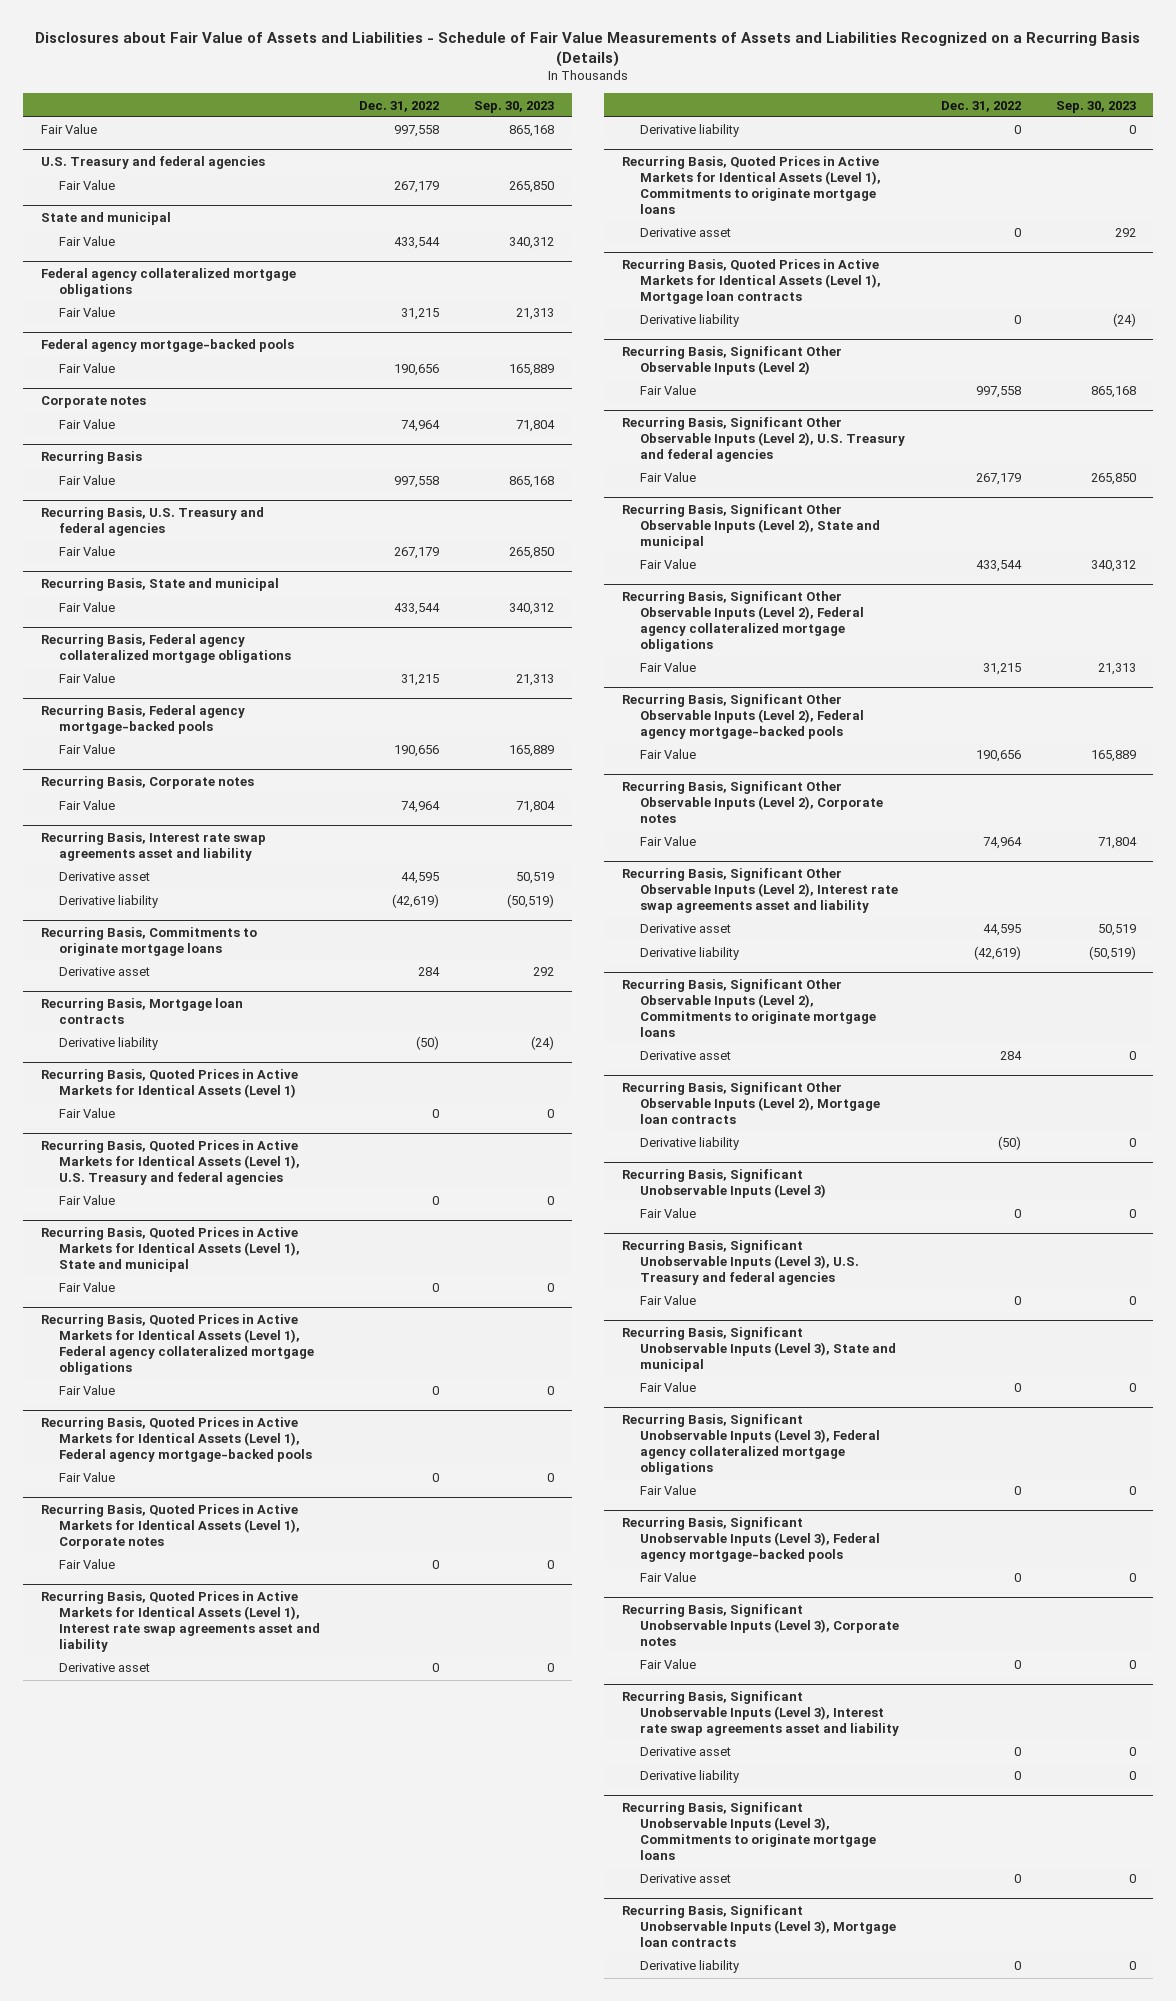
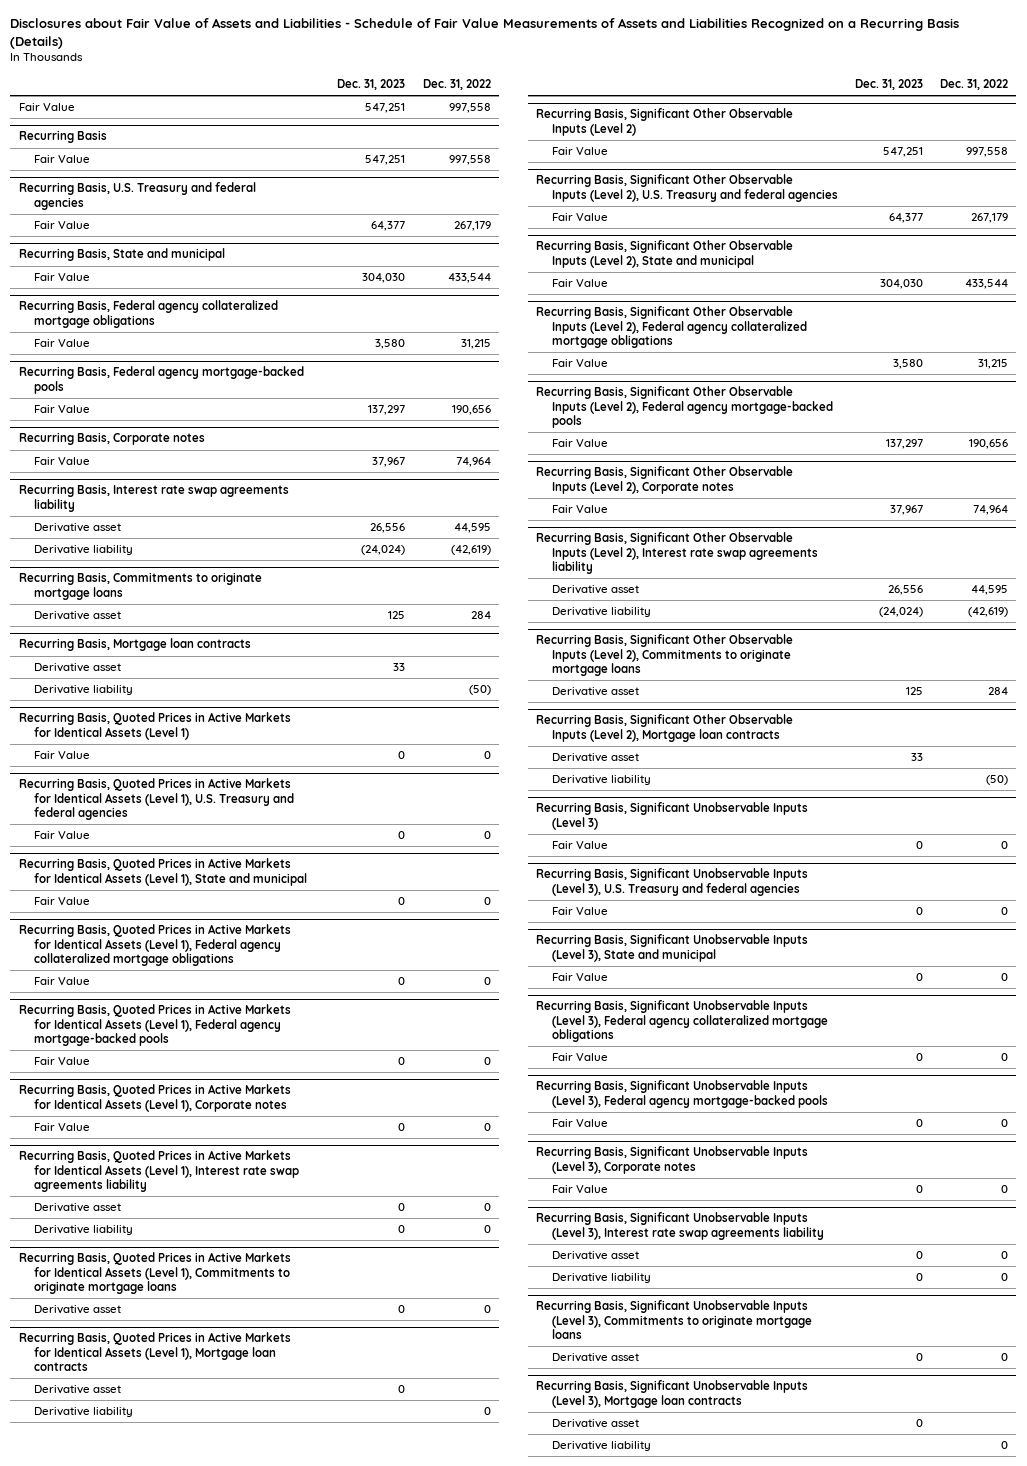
- | Dec. 31, 2022 | Sep. 30, 2023
+ | Dec. 31, 2023 | Dec. 31, 2022
- U.S. Treasury and federal agencies
- Fair Value | 267,179 | 265,850
- State and municipal
- Fair Value | 433,544 | 340,312
- Federal agency collateralized mortgage obligations
- Fair Value | 31,215 | 21,313
- Federal agency mortgage-backed pools
- Fair Value | 190,656 | 165,889
- Corporate notes
- Fair Value | 74,964 | 71,804
- Recurring Basis, Interest rate swap agreements asset and liability
+ Recurring Basis, Interest rate swap agreements liability
@ Recurring Basis, Mortgage loan contracts
+ Derivative asset | 33 |
- Recurring Basis, Quoted Prices in Active Markets for Identical Assets (Level 1), Interest rate swap agreements asset and liability
+ Recurring Basis, Quoted Prices in Active Markets for Identical Assets (Level 1), Interest rate swap agreements liability
@ Recurring Basis, Quoted Prices in Active Markets for Identical Assets (Level 1), Mortgage loan contracts
+ Derivative asset | 0 |
- Recurring Basis, Significant Other Observable Inputs (Level 2), Interest rate swap agreements asset and liability
+ Recurring Basis, Significant Other Observable Inputs (Level 2), Interest rate swap agreements liability
@ Recurring Basis, Significant Other Observable Inputs (Level 2), Mortgage loan contracts
+ Derivative asset | 33 |
- Recurring Basis, Significant Unobservable Inputs (Level 3), Interest rate swap agreements asset and liability
+ Recurring Basis, Significant Unobservable Inputs (Level 3), Interest rate swap agreements liability
@ Recurring Basis, Significant Unobservable Inputs (Level 3), Mortgage loan contracts
+ Derivative asset | 0 |

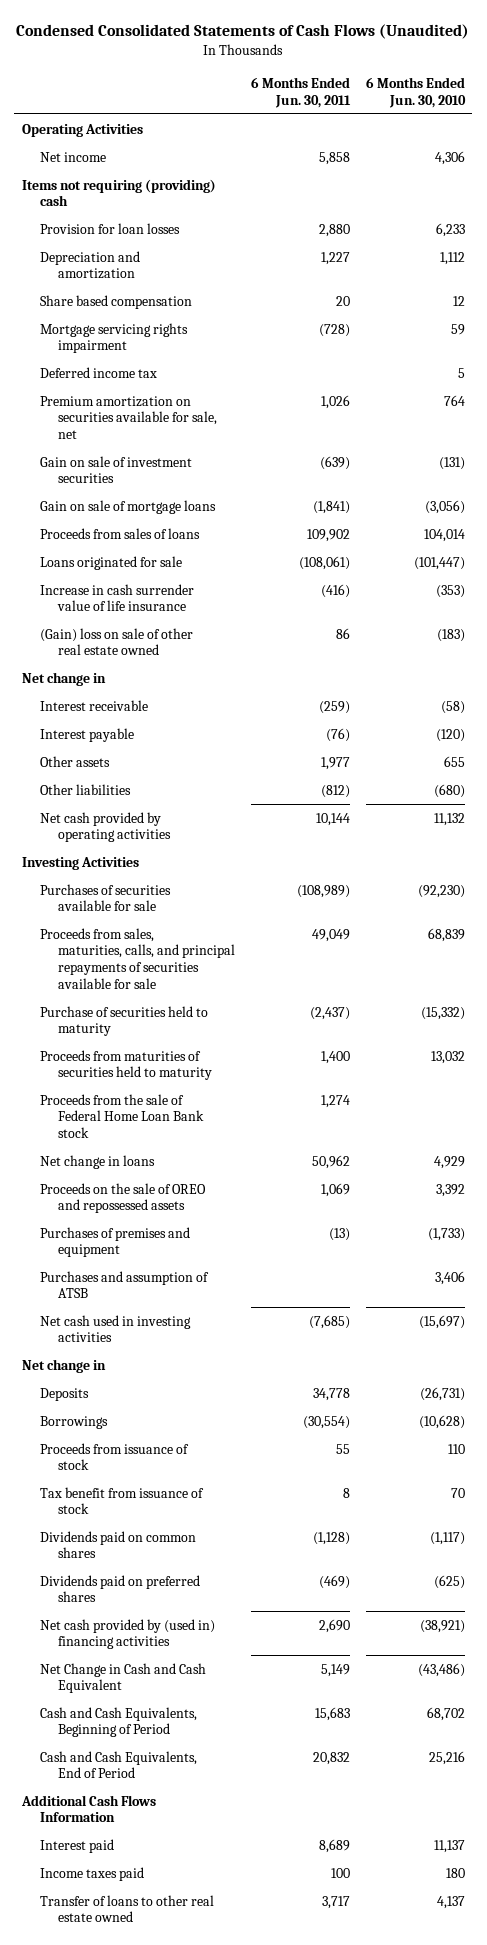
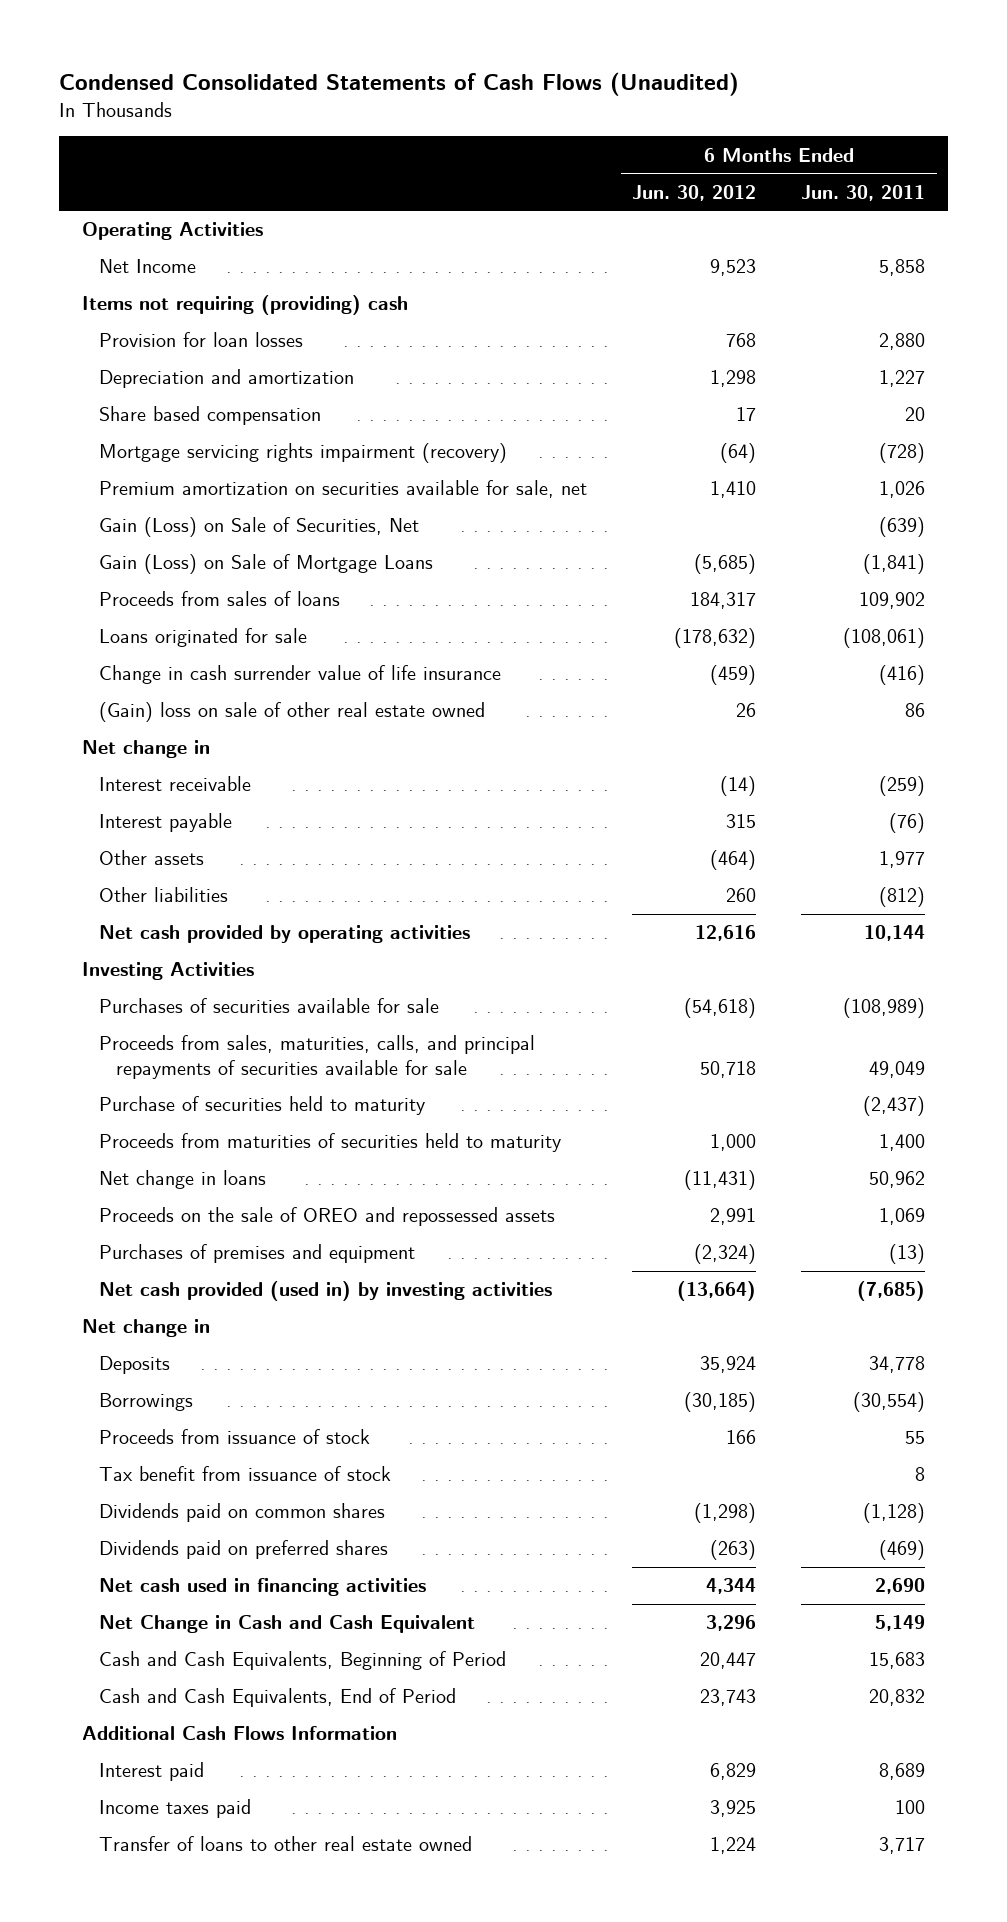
- | 6 Months Ended Jun. 30, 2011 | 6 Months Ended Jun. 30, 2010
+ | 6 Months Ended Jun. 30, 2012 | 6 Months Ended Jun. 30, 2011
- Net income | 5,858 | 4,306
+ Net Income | 9,523 | 5,858
- Mortgage servicing rights impairment | (728) | 59
- Deferred income tax | | 5
+ Mortgage servicing rights impairment (recovery) | (64) | (728)
- Gain on sale of investment securities | (639) | (131)
- Gain on sale of mortgage loans | (1,841) | (3,056)
+ Gain (Loss) on Sale of Securities, Net | | (639)
+ Gain (Loss) on Sale of Mortgage Loans | (5,685) | (1,841)
- Increase in cash surrender value of life insurance | (416) | (353)
+ Change in cash surrender value of life insurance | (459) | (416)
- Proceeds from the sale of Federal Home Loan Bank stock | 1,274 |
- Purchases and assumption of ATSB | | 3,406
- Net cash used in investing activities | (7,685) | (15,697)
+ Net cash provided (used in) by investing activities | (13,664) | (7,685)
- Net cash provided by (used in) financing activities | 2,690 | (38,921)
+ Net cash used in financing activities | 4,344 | 2,690

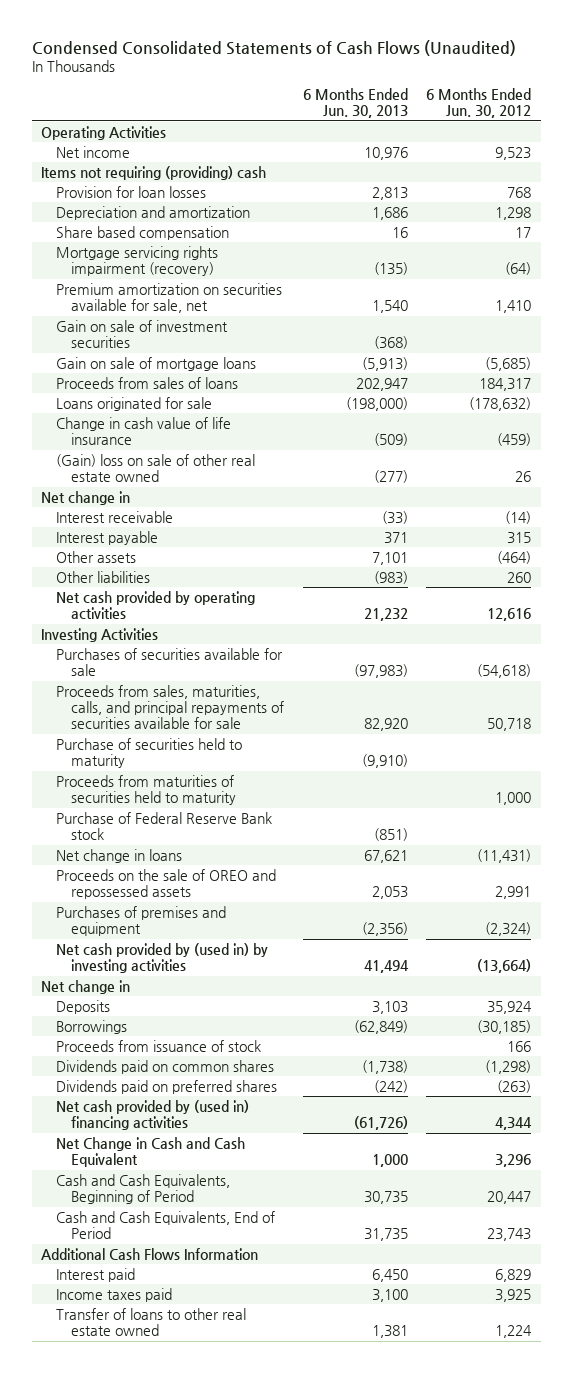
- | 6 Months Ended Jun. 30, 2012 | 6 Months Ended Jun. 30, 2011
+ | 6 Months Ended Jun. 30, 2013 | 6 Months Ended Jun. 30, 2012
- Net Income | 9,523 | 5,858
+ Net income | 10,976 | 9,523
- Gain (Loss) on Sale of Securities, Net | | (639)
- Gain (Loss) on Sale of Mortgage Loans | (5,685) | (1,841)
+ Gain on sale of investment securities | (368) |
+ Gain on sale of mortgage loans | (5,913) | (5,685)
- Change in cash surrender value of life insurance | (459) | (416)
+ Change in cash value of life insurance | (509) | (459)
+ Purchase of Federal Reserve Bank stock | (851) |
- Net cash provided (used in) by investing activities | (13,664) | (7,685)
+ Net cash provided by (used in) by investing activities | 41,494 | (13,664)
- Tax benefit from issuance of stock | | 8
- Net cash used in financing activities | 4,344 | 2,690
+ Net cash provided by (used in) financing activities | (61,726) | 4,344

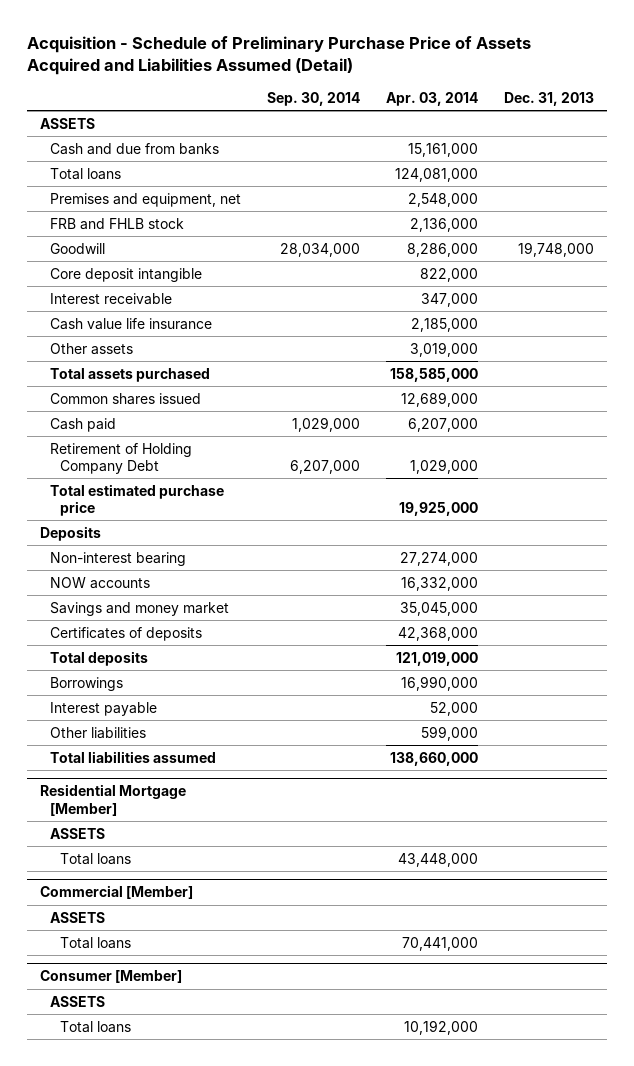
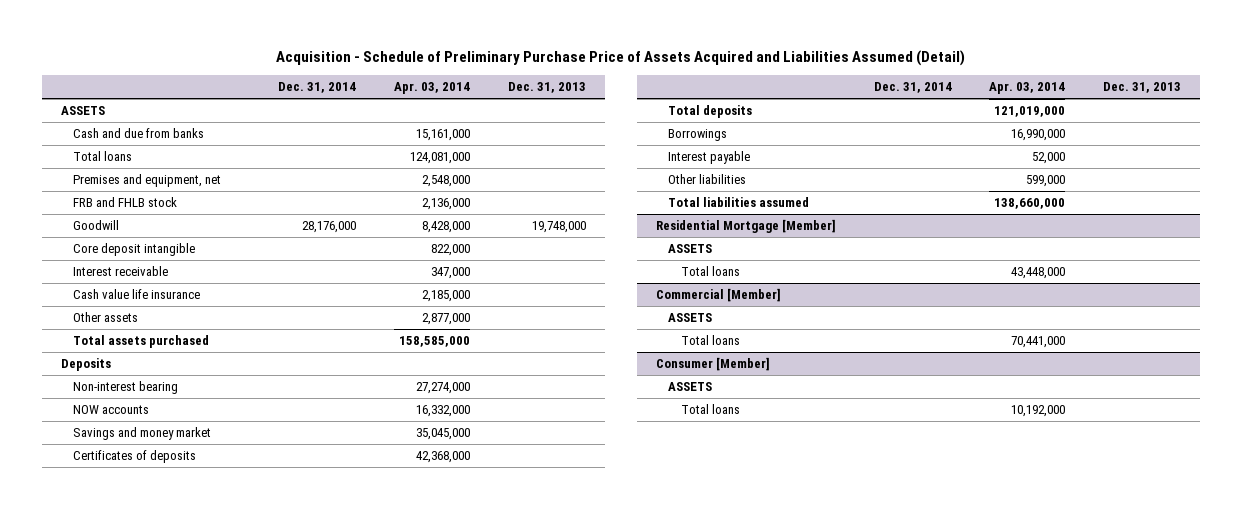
- | Sep. 30, 2014 | Apr. 03, 2014 | Dec. 31, 2013
+ | Dec. 31, 2014 | Apr. 03, 2014 | Dec. 31, 2013
- Goodwill | 28,034,000 | 8,286,000 | 19,748,000
+ Goodwill | 28,176,000 | 8,428,000 | 19,748,000
- Other assets | | 3,019,000 |
+ Other assets | | 2,877,000 |
- Common shares issued | | 12,689,000 |
- Cash paid | 1,029,000 | 6,207,000 |
- Retirement of Holding Company Debt | 6,207,000 | 1,029,000 |
- Total estimated purchase price | | 19,925,000 |

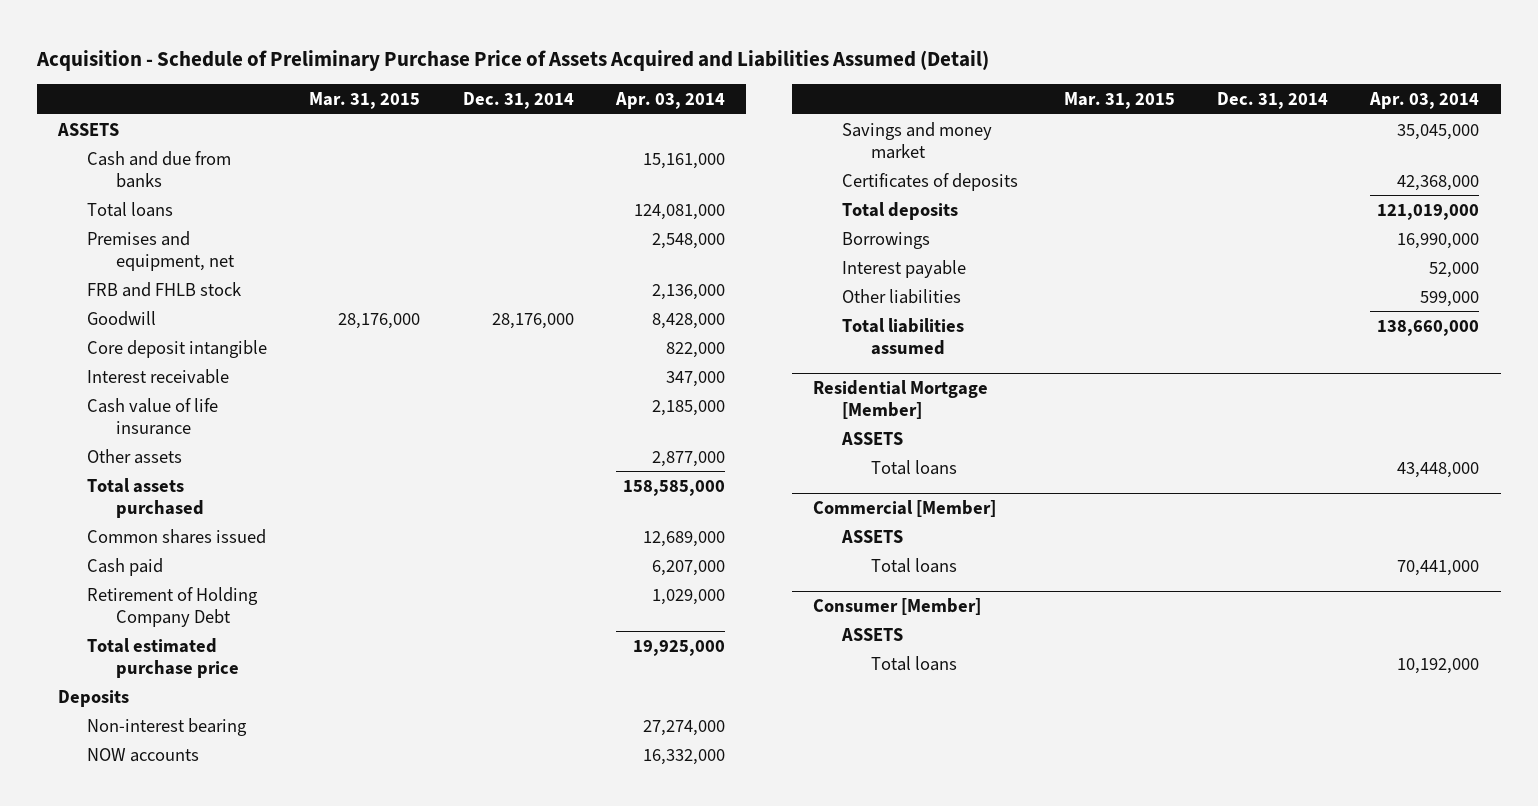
- | Dec. 31, 2014 | Apr. 03, 2014 | Dec. 31, 2013
+ | Mar. 31, 2015 | Dec. 31, 2014 | Apr. 03, 2014
- Cash value life insurance | | 2,185,000 |
+ Cash value of life insurance | | | 2,185,000
+ Common shares issued | | | 12,689,000
+ Cash paid | | | 6,207,000
+ Retirement of Holding Company Debt | | | 1,029,000
+ Total estimated purchase price | | | 19,925,000

